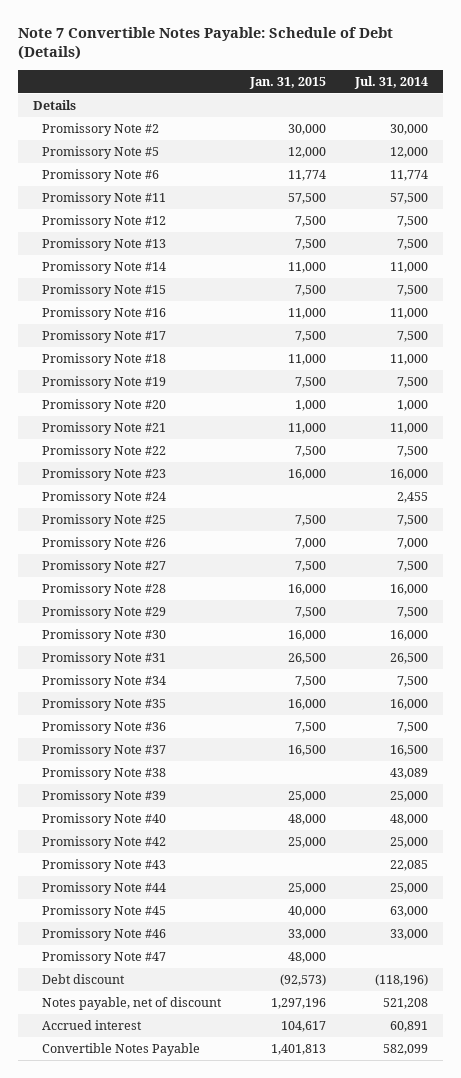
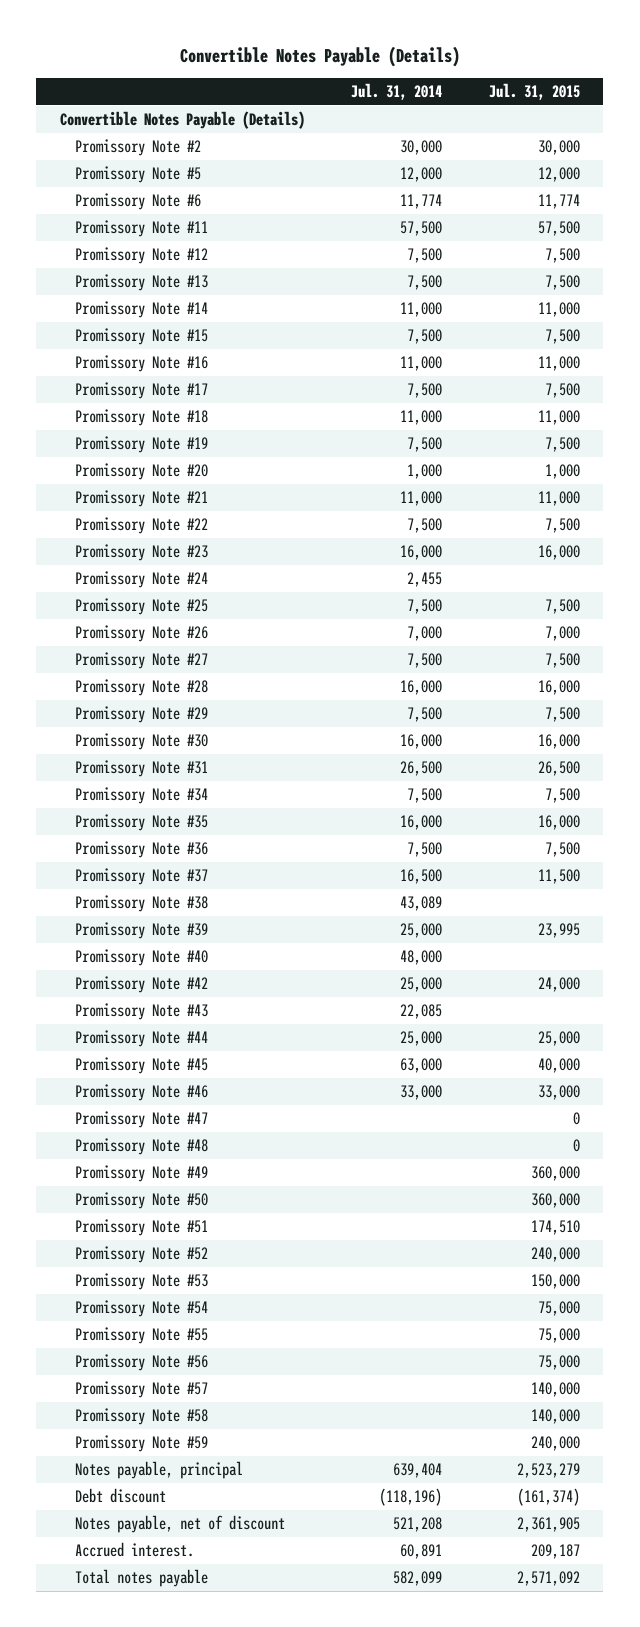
- Note 7 Convertible Notes Payable: Schedule of Debt (Details)
+ Convertible Notes Payable (Details)
- | Jan. 31, 2015 | Jul. 31, 2014
+ | Jul. 31, 2014 | Jul. 31, 2015
- Details
+ Convertible Notes Payable (Details)
+ Promissory Note #48 | | 0
+ Promissory Note #49 | | 360,000
+ Promissory Note #50 | | 360,000
+ Promissory Note #51 | | 174,510
+ Promissory Note #52 | | 240,000
+ Promissory Note #53 | | 150,000
+ Promissory Note #54 | | 75,000
+ Promissory Note #55 | | 75,000
+ Promissory Note #56 | | 75,000
+ Promissory Note #57 | | 140,000
+ Promissory Note #58 | | 140,000
+ Promissory Note #59 | | 240,000
+ Notes payable, principal | 639,404 | 2,523,279
- Accrued interest | 104,617 | 60,891
- Convertible Notes Payable | 1,401,813 | 582,099
+ Accrued interest. | 60,891 | 209,187
+ Total notes payable | 582,099 | 2,571,092

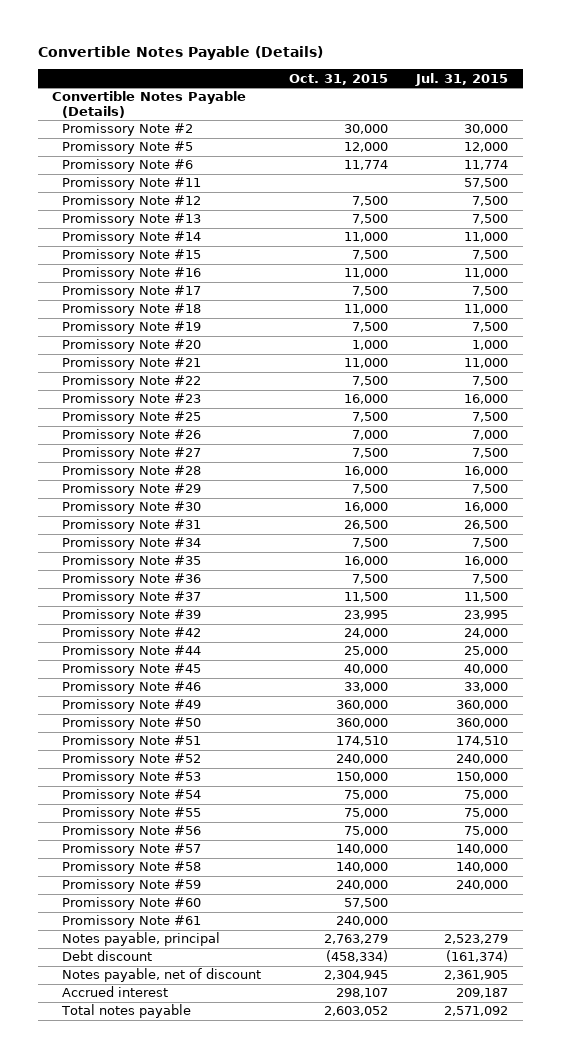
- | Jul. 31, 2014 | Jul. 31, 2015
+ | Oct. 31, 2015 | Jul. 31, 2015
- Promissory Note #24 | 2,455 |
- Promissory Note #38 | 43,089 |
- Promissory Note #40 | 48,000 |
- Promissory Note #43 | 22,085 |
- Promissory Note #47 | | 0
- Promissory Note #48 | | 0
+ Promissory Note #60 | 57,500 |
+ Promissory Note #61 | 240,000 |
- Accrued interest. | 60,891 | 209,187
+ Accrued interest | 298,107 | 209,187

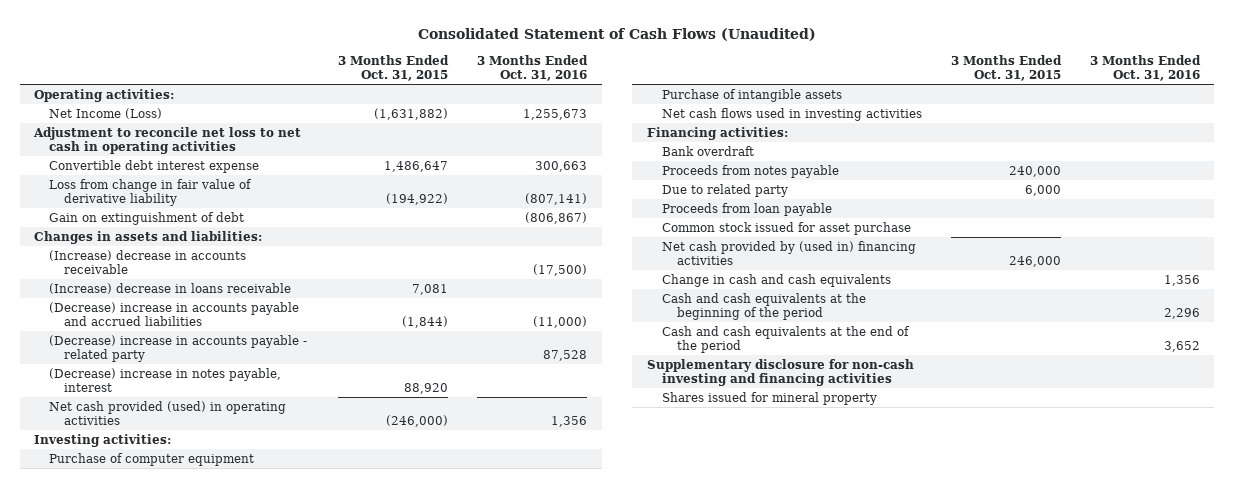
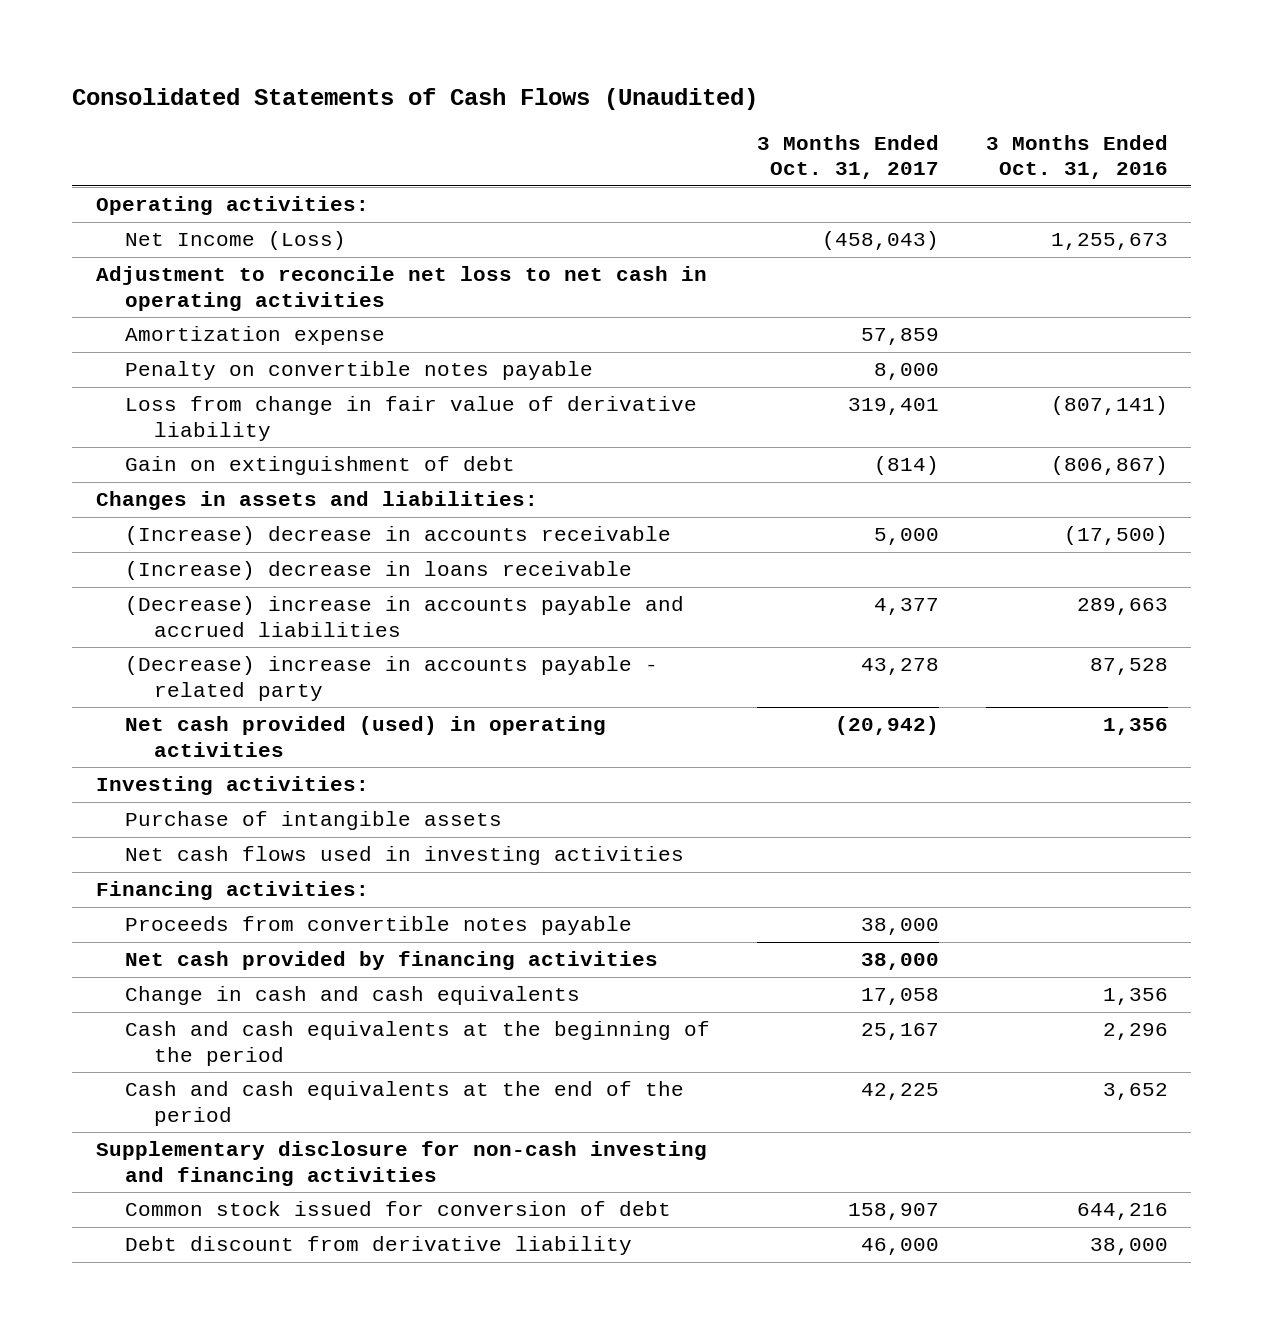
- Consolidated Statement of Cash Flows (Unaudited)
+ Consolidated Statements of Cash Flows (Unaudited)
- | 3 Months Ended Oct. 31, 2015 | 3 Months Ended Oct. 31, 2016
+ | 3 Months Ended Oct. 31, 2017 | 3 Months Ended Oct. 31, 2016
- Convertible debt interest expense | 1,486,647 | 300,663
+ Amortization expense | 57,859 |
+ Penalty on convertible notes payable | 8,000 |
- (Decrease) increase in accounts payable and accrued liabilities | (1,844) | (11,000)
+ (Decrease) increase in accounts payable and accrued liabilities | 4,377 | 289,663
- (Decrease) increase in notes payable, interest | 88,920 |
- Purchase of computer equipment
- Bank overdraft
- Proceeds from notes payable | 240,000 |
- Due to related party | 6,000 |
- Proceeds from loan payable
- Common stock issued for asset purchase
- Net cash provided by (used in) financing activities | 246,000 |
+ Proceeds from convertible notes payable | 38,000 |
+ Net cash provided by financing activities | 38,000 |
- Shares issued for mineral property
+ Common stock issued for conversion of debt | 158,907 | 644,216
+ Debt discount from derivative liability | 46,000 | 38,000

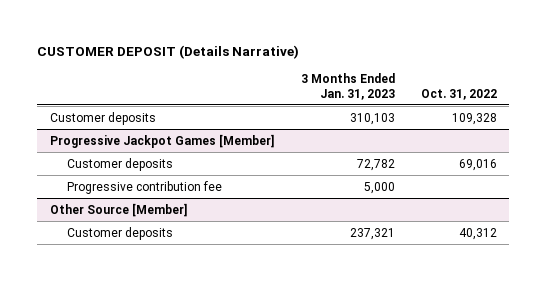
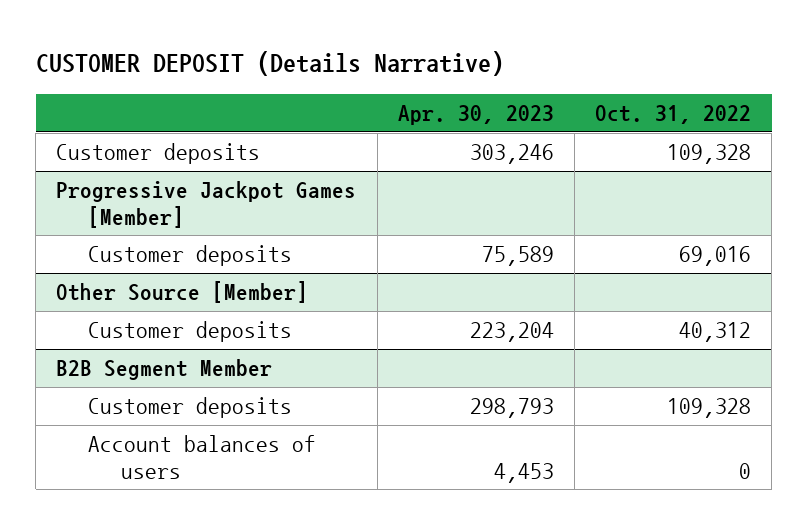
- | 3 Months Ended Jan. 31, 2023 | Oct. 31, 2022
+ | Apr. 30, 2023 | Oct. 31, 2022
@ Progressive Jackpot Games [Member]
- Progressive contribution fee | 5,000 |
+ B2B Segment Member
+ Customer deposits | 298,793 | 109,328
+ Account balances of users | 4,453 | 0

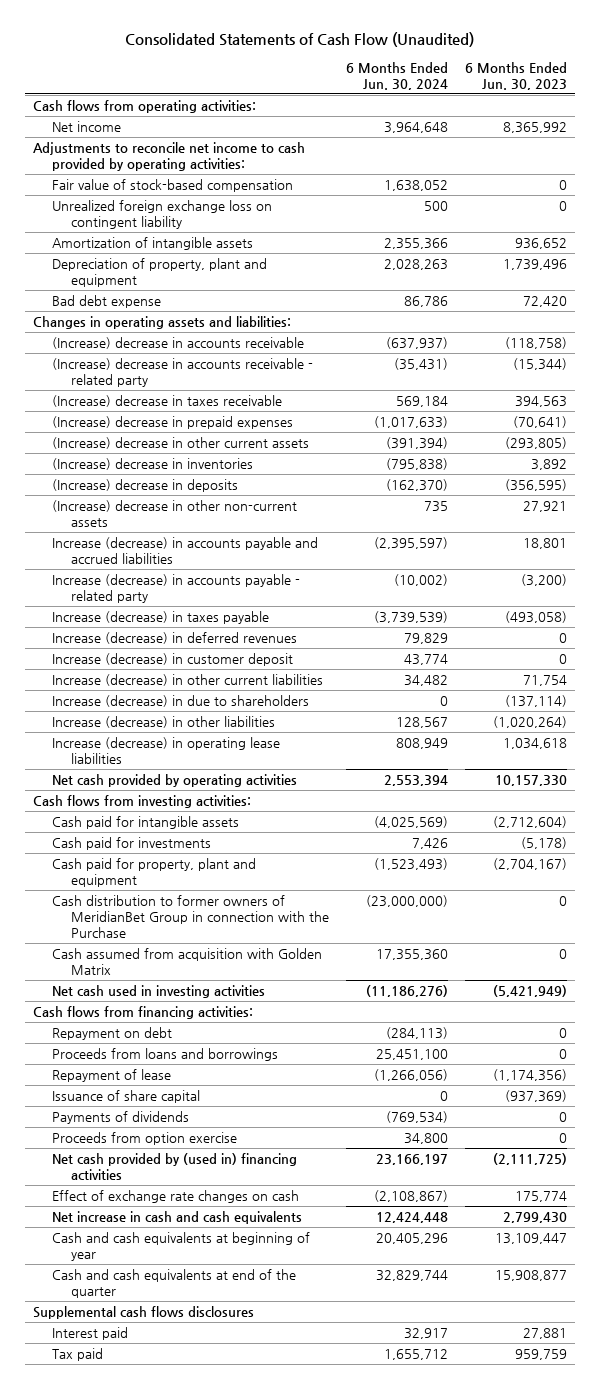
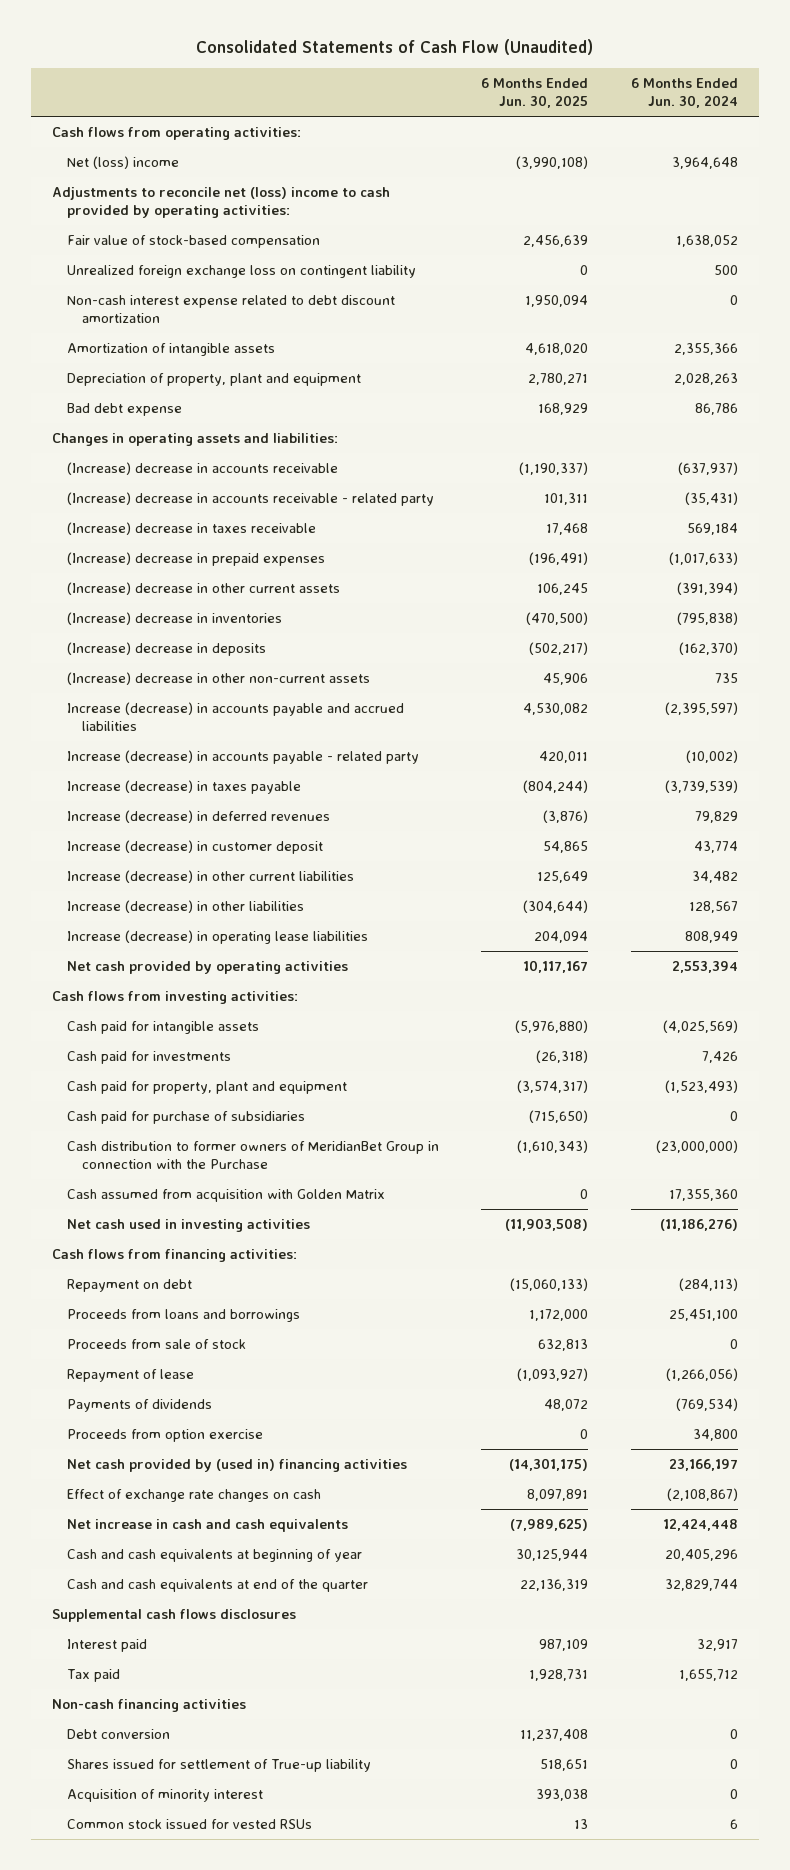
- | 6 Months Ended Jun. 30, 2024 | 6 Months Ended Jun. 30, 2023
+ | 6 Months Ended Jun. 30, 2025 | 6 Months Ended Jun. 30, 2024
- Net income | 3,964,648 | 8,365,992
- Adjustments to reconcile net income to cash provided by operating activities:
+ Net (loss) income | (3,990,108) | 3,964,648
+ Adjustments to reconcile net (loss) income to cash provided by operating activities:
+ Non-cash interest expense related to debt discount amortization | 1,950,094 | 0
- Increase (decrease) in due to shareholders | 0 | (137,114)
+ Cash paid for purchase of subsidiaries | (715,650) | 0
+ Proceeds from sale of stock | 632,813 | 0
- Issuance of share capital | 0 | (937,369)
+ Non-cash financing activities
+ Debt conversion | 11,237,408 | 0
+ Shares issued for settlement of True-up liability | 518,651 | 0
+ Acquisition of minority interest | 393,038 | 0
+ Common stock issued for vested RSUs | 13 | 6

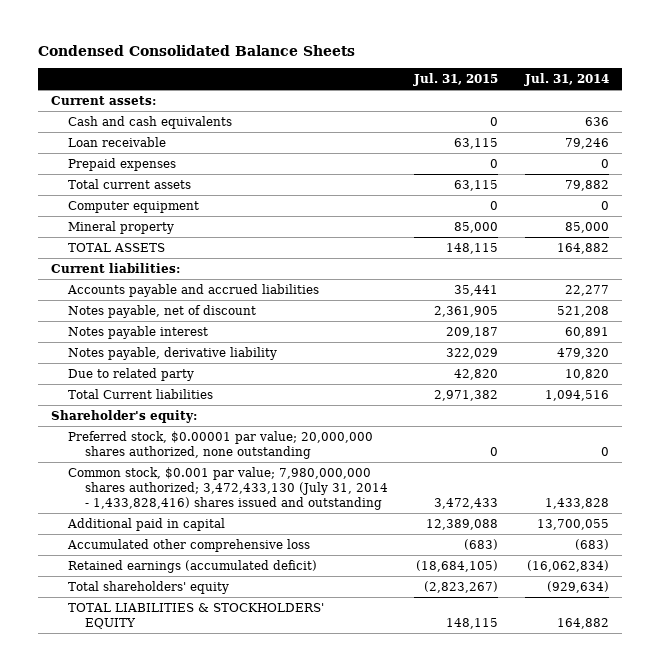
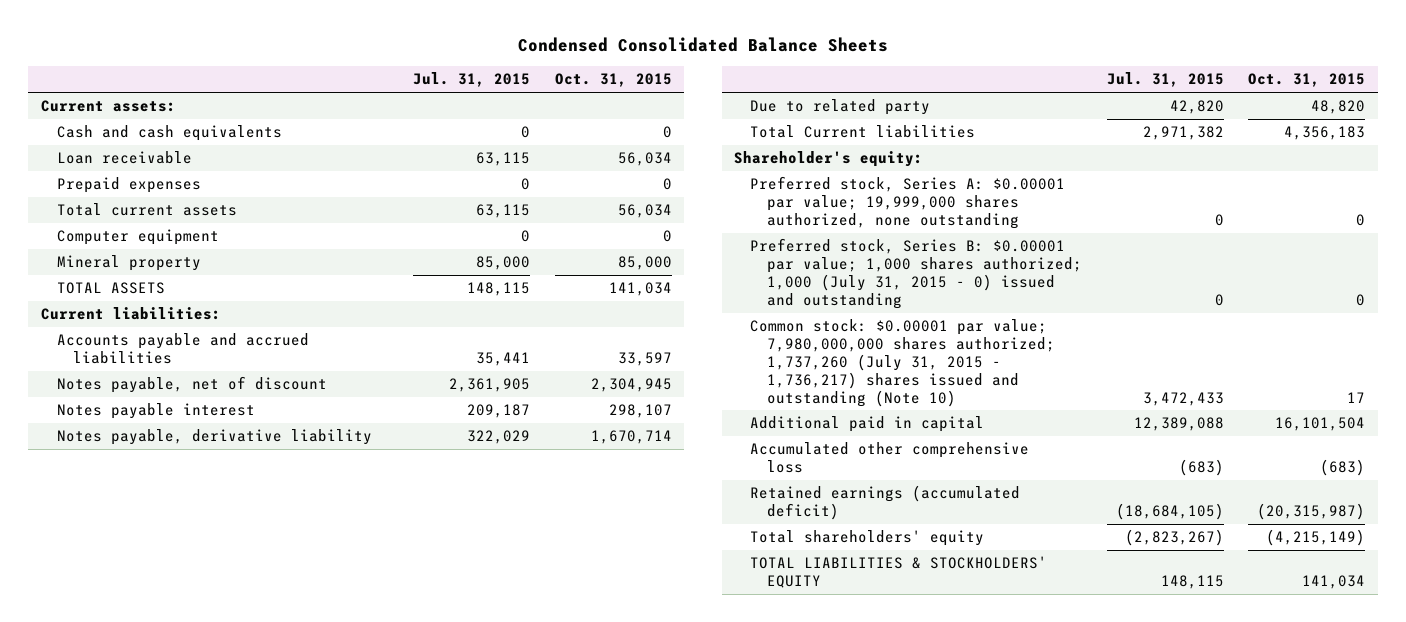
- | Jul. 31, 2015 | Jul. 31, 2014
+ | Jul. 31, 2015 | Oct. 31, 2015
- Preferred stock, $0.00001 par value; 20,000,000 shares authorized, none outstanding | 0 | 0
- Common stock, $0.001 par value; 7,980,000,000 shares authorized; 3,472,433,130 (July 31, 2014 - 1,433,828,416) shares issued and outstanding | 3,472,433 | 1,433,828
+ Preferred stock, Series A: $0.00001 par value; 19,999,000 shares authorized, none outstanding | 0 | 0
+ Preferred stock, Series B: $0.00001 par value; 1,000 shares authorized; 1,000 (July 31, 2015 - 0) issued and outstanding | 0 | 0
+ Common stock: $0.00001 par value; 7,980,000,000 shares authorized; 1,737,260 (July 31, 2015 - 1,736,217) shares issued and outstanding (Note 10) | 3,472,433 | 17

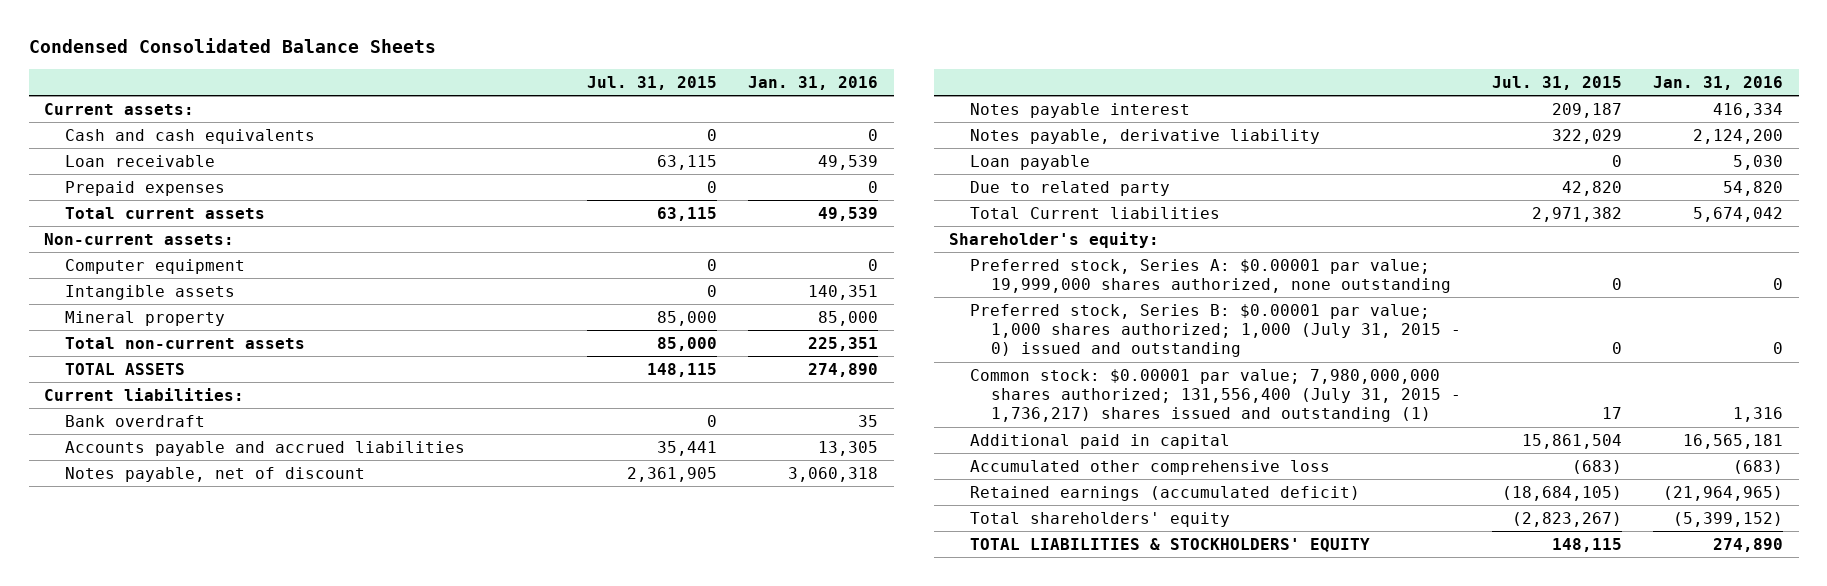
- | Jul. 31, 2015 | Oct. 31, 2015
+ | Jul. 31, 2015 | Jan. 31, 2016
+ Non-current assets:
+ Intangible assets | 0 | 140,351
+ Total non-current assets | 85,000 | 225,351
+ Bank overdraft | 0 | 35
+ Loan payable | 0 | 5,030
- Common stock: $0.00001 par value; 7,980,000,000 shares authorized; 1,737,260 (July 31, 2015 - 1,736,217) shares issued and outstanding (Note 10) | 3,472,433 | 17
- Additional paid in capital | 12,389,088 | 16,101,504
+ Common stock: $0.00001 par value; 7,980,000,000 shares authorized; 131,556,400 (July 31, 2015 - 1,736,217) shares issued and outstanding (1) | 17 | 1,316
+ Additional paid in capital | 15,861,504 | 16,565,181

